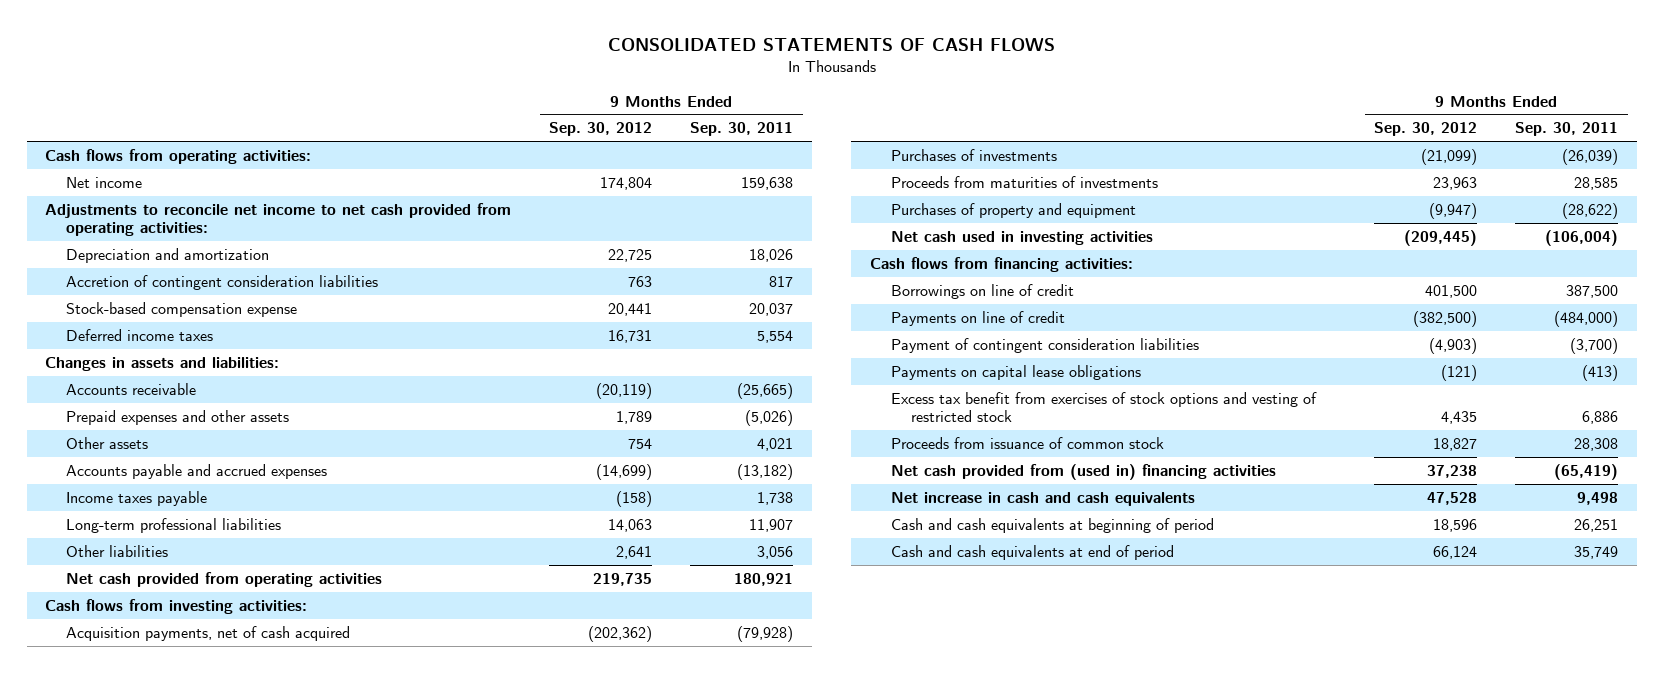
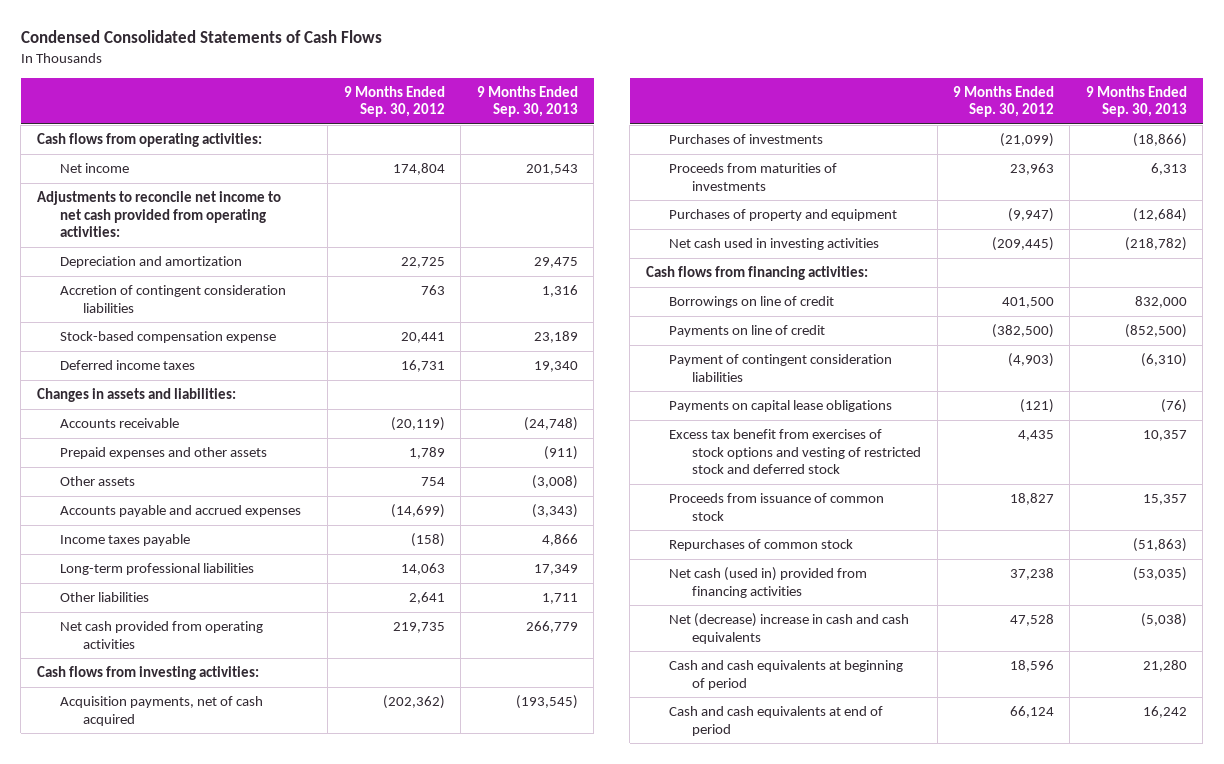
- CONSOLIDATED STATEMENTS OF CASH FLOWS
+ Condensed Consolidated Statements of Cash Flows
- | 9 Months Ended Sep. 30, 2012 | 9 Months Ended Sep. 30, 2011
+ | 9 Months Ended Sep. 30, 2012 | 9 Months Ended Sep. 30, 2013
- Excess tax benefit from exercises of stock options and vesting of restricted stock | 4,435 | 6,886
+ Excess tax benefit from exercises of stock options and vesting of restricted stock and deferred stock | 4,435 | 10,357
- Net cash provided from (used in) financing activities | 37,238 | (65,419)
- Net increase in cash and cash equivalents | 47,528 | 9,498
+ Repurchases of common stock | | (51,863)
+ Net cash (used in) provided from financing activities | 37,238 | (53,035)
+ Net (decrease) increase in cash and cash equivalents | 47,528 | (5,038)

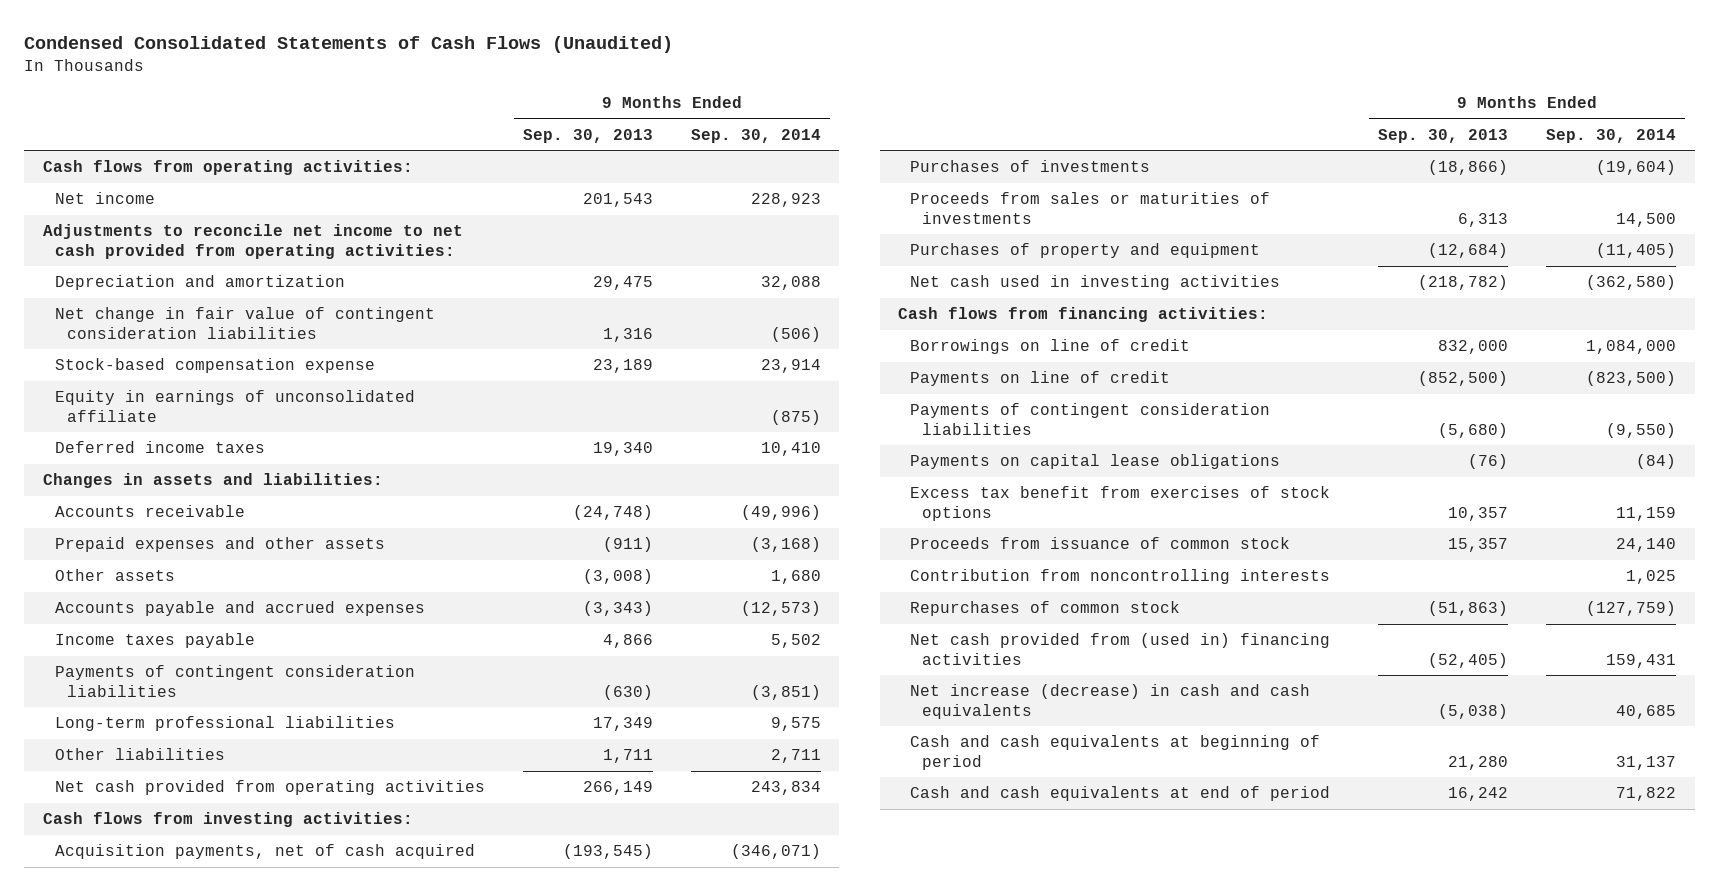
- Condensed Consolidated Statements of Cash Flows
+ Condensed Consolidated Statements of Cash Flows (Unaudited)
- | 9 Months Ended Sep. 30, 2012 | 9 Months Ended Sep. 30, 2013
+ | 9 Months Ended Sep. 30, 2013 | 9 Months Ended Sep. 30, 2014
- Accretion of contingent consideration liabilities | 763 | 1,316
+ Net change in fair value of contingent consideration liabilities | 1,316 | (506)
+ Equity in earnings of unconsolidated affiliate | | (875)
+ Payments of contingent consideration liabilities | (630) | (3,851)
- Net cash provided from operating activities | 219,735 | 266,779
+ Net cash provided from operating activities | 266,149 | 243,834
- Proceeds from maturities of investments | 23,963 | 6,313
+ Proceeds from sales or maturities of investments | 6,313 | 14,500
- Payment of contingent consideration liabilities | (4,903) | (6,310)
+ Payments of contingent consideration liabilities | (5,680) | (9,550)
- Excess tax benefit from exercises of stock options and vesting of restricted stock and deferred stock | 4,435 | 10,357
+ Excess tax benefit from exercises of stock options | 10,357 | 11,159
+ Contribution from noncontrolling interests | | 1,025
- Net cash (used in) provided from financing activities | 37,238 | (53,035)
- Net (decrease) increase in cash and cash equivalents | 47,528 | (5,038)
+ Net cash provided from (used in) financing activities | (52,405) | 159,431
+ Net increase (decrease) in cash and cash equivalents | (5,038) | 40,685

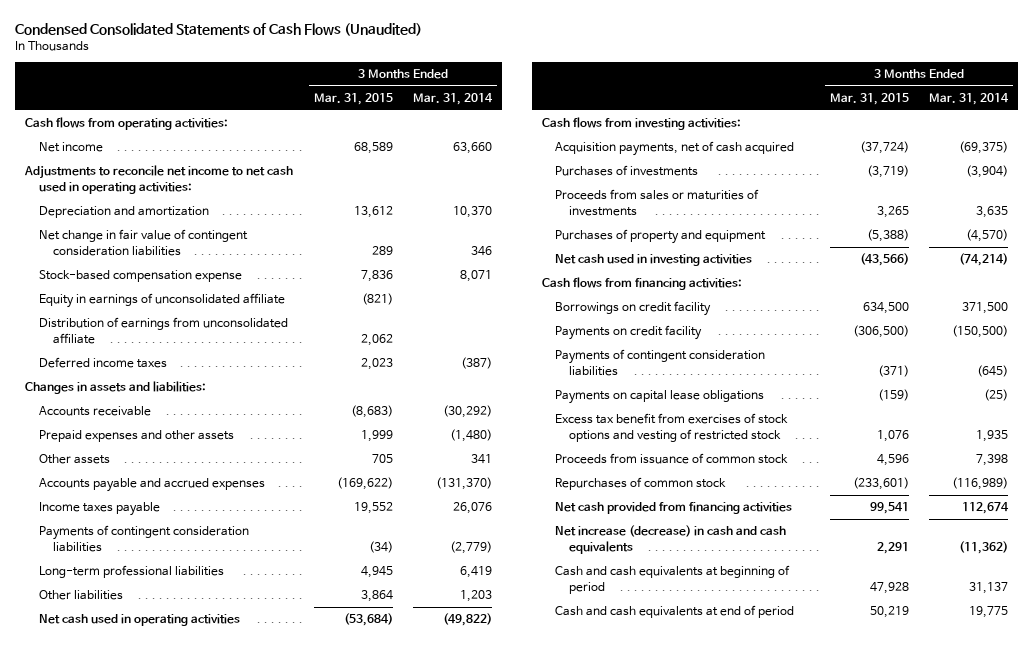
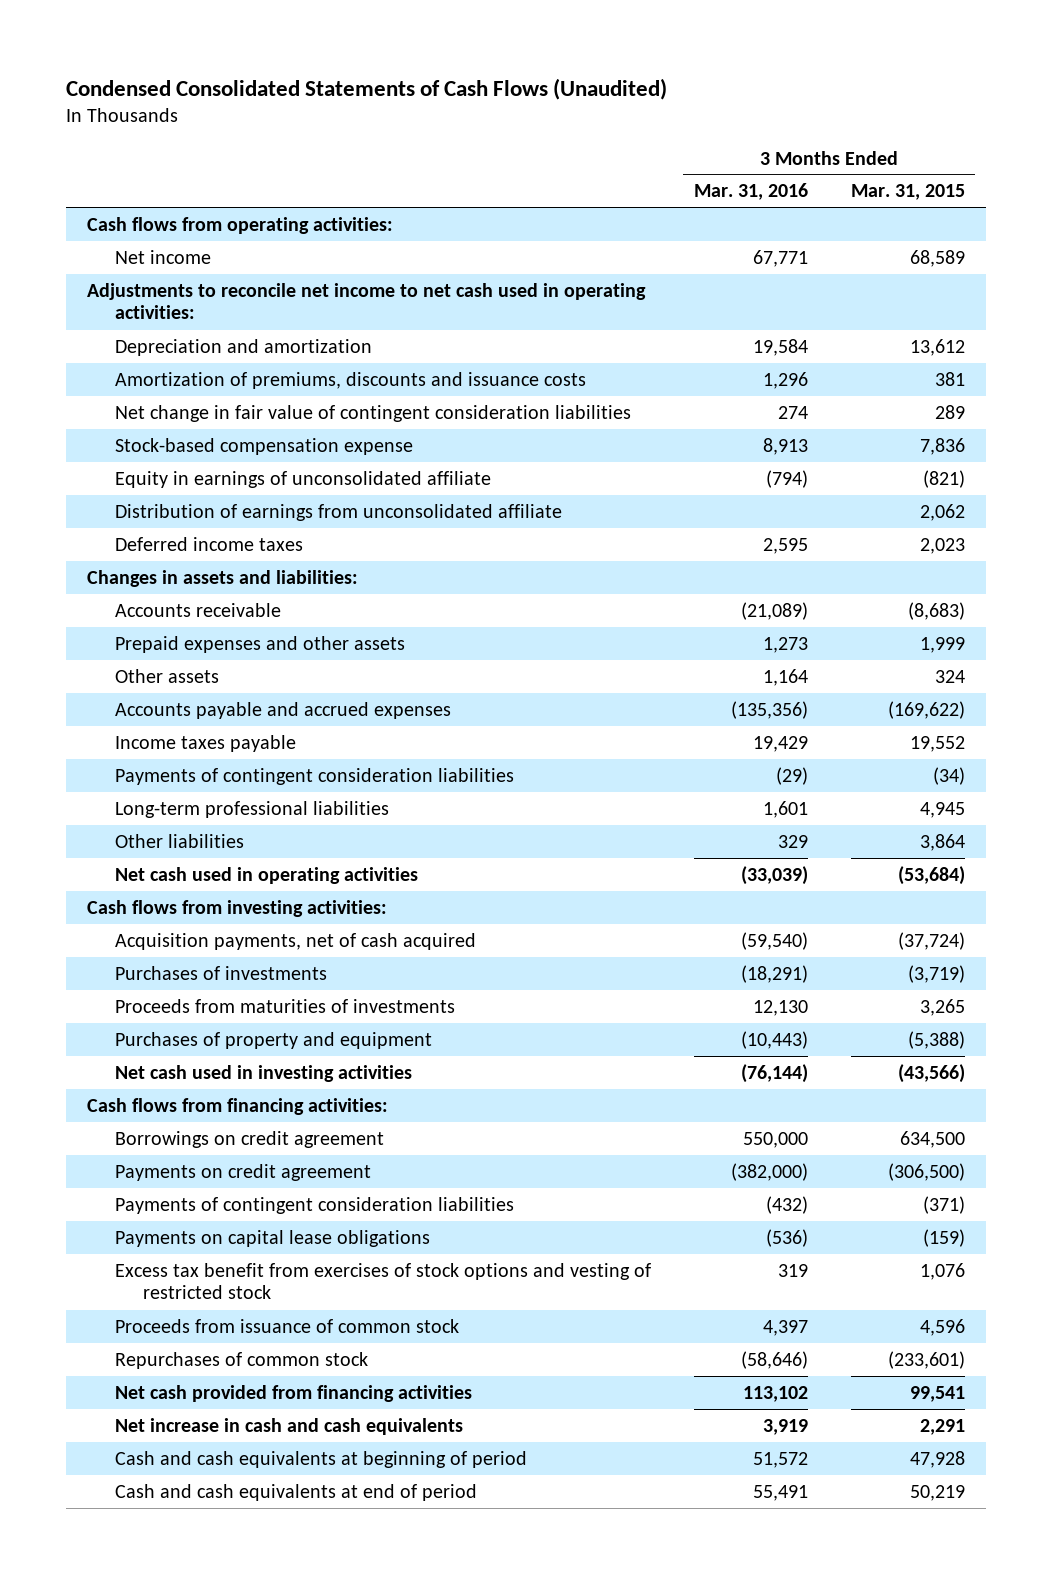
- | 3 Months Ended Mar. 31, 2015 | 3 Months Ended Mar. 31, 2014
+ | 3 Months Ended Mar. 31, 2016 | 3 Months Ended Mar. 31, 2015
+ Amortization of premiums, discounts and issuance costs | 1,296 | 381
- Other assets | 705 | 341
+ Other assets | 1,164 | 324
- Proceeds from sales or maturities of investments | 3,265 | 3,635
+ Proceeds from maturities of investments | 12,130 | 3,265
- Borrowings on credit facility | 634,500 | 371,500
- Payments on credit facility | (306,500) | (150,500)
+ Borrowings on credit agreement | 550,000 | 634,500
+ Payments on credit agreement | (382,000) | (306,500)
- Net increase (decrease) in cash and cash equivalents | 2,291 | (11,362)
+ Net increase in cash and cash equivalents | 3,919 | 2,291

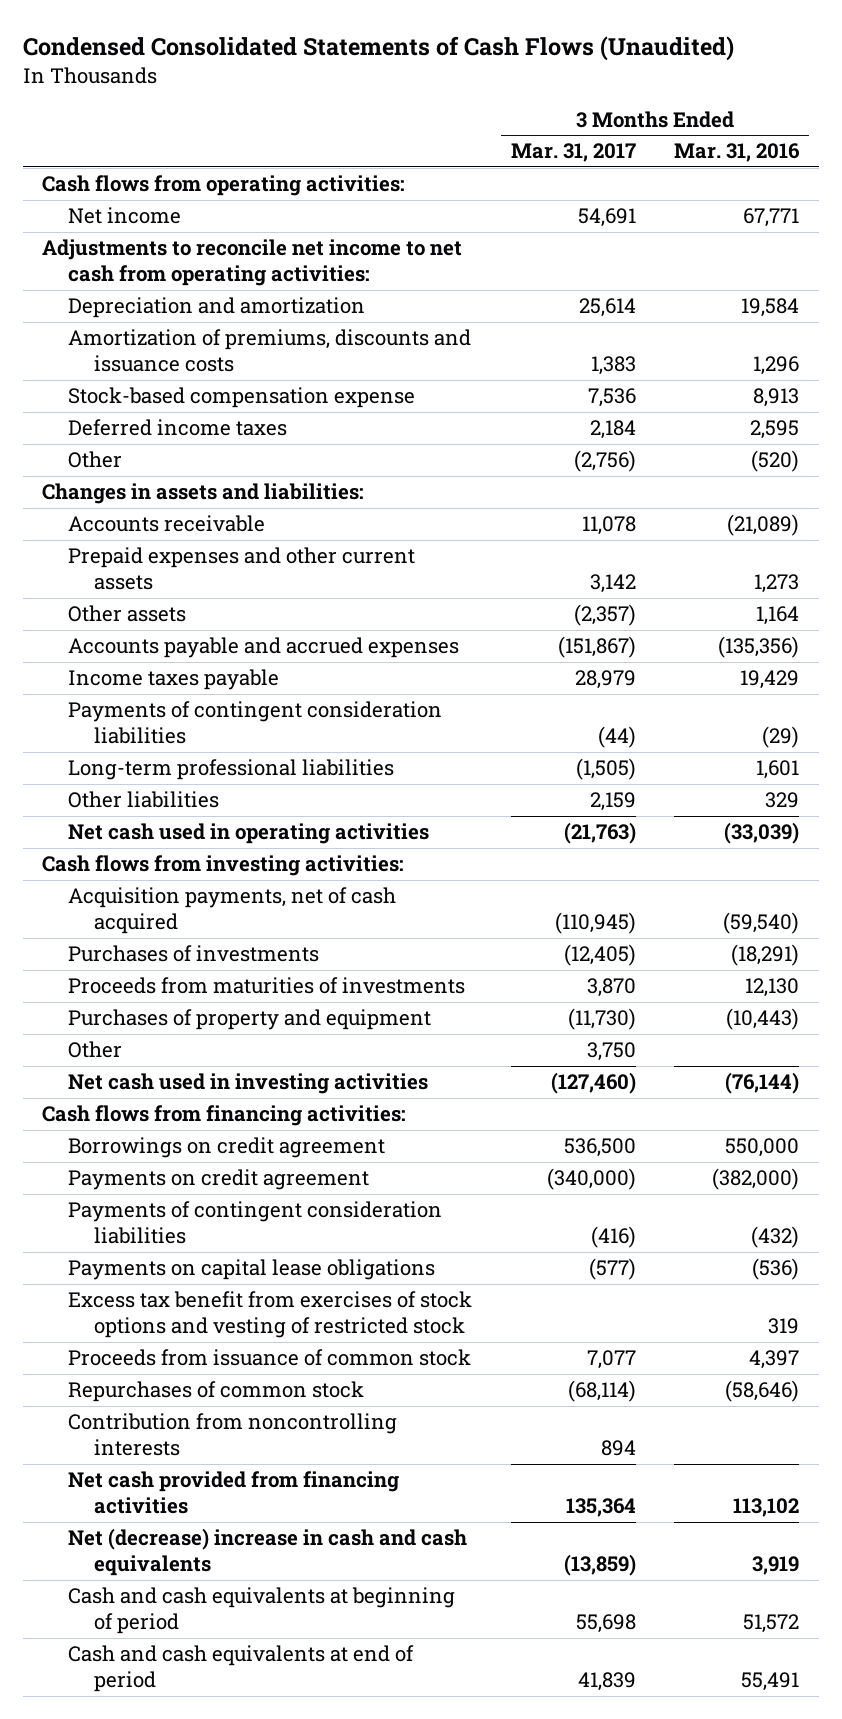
- | 3 Months Ended Mar. 31, 2016 | 3 Months Ended Mar. 31, 2015
+ | 3 Months Ended Mar. 31, 2017 | 3 Months Ended Mar. 31, 2016
- Adjustments to reconcile net income to net cash used in operating activities:
+ Adjustments to reconcile net income to net cash from operating activities:
- Net change in fair value of contingent consideration liabilities | 274 | 289
- Equity in earnings of unconsolidated affiliate | (794) | (821)
- Distribution of earnings from unconsolidated affiliate | | 2,062
+ Other | (2,756) | (520)
- Prepaid expenses and other assets | 1,273 | 1,999
+ Prepaid expenses and other current assets | 3,142 | 1,273
+ Other | 3,750 |
+ Contribution from noncontrolling interests | 894 |
- Net increase in cash and cash equivalents | 3,919 | 2,291
+ Net (decrease) increase in cash and cash equivalents | (13,859) | 3,919

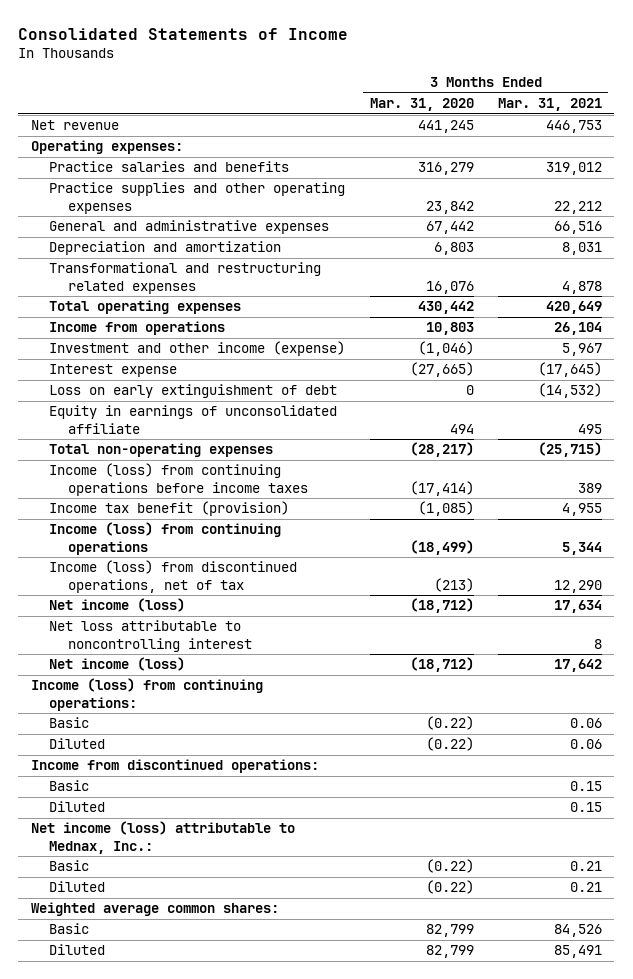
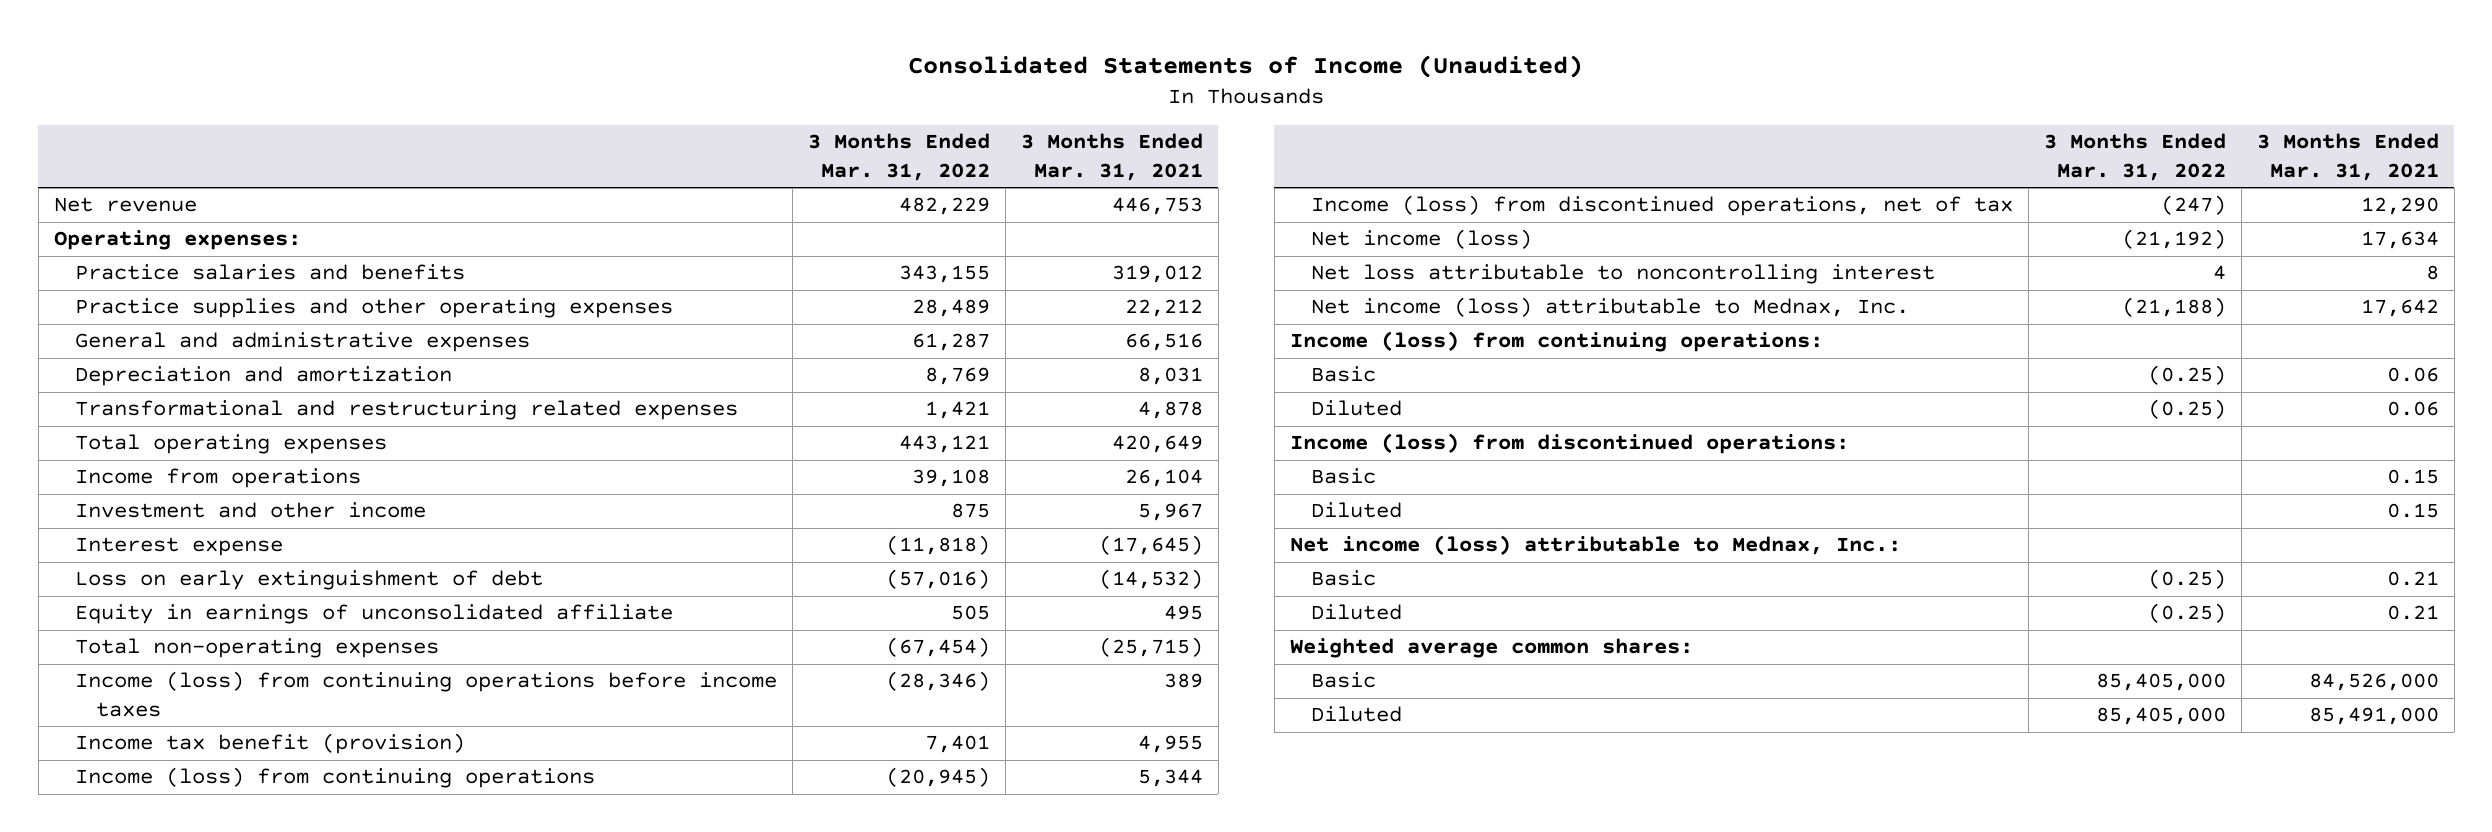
- Consolidated Statements of Income
+ Consolidated Statements of Income (Unaudited)
- | 3 Months Ended Mar. 31, 2020 | 3 Months Ended Mar. 31, 2021
+ | 3 Months Ended Mar. 31, 2022 | 3 Months Ended Mar. 31, 2021
- Investment and other income (expense) | (1,046) | 5,967
+ Investment and other income | 875 | 5,967
- Net income (loss) | (18,712) | 17,642
+ Net income (loss) attributable to Mednax, Inc. | (21,188) | 17,642
- Income from discontinued operations:
+ Income (loss) from discontinued operations:
- Basic | 82,799 | 84,526
- Diluted | 82,799 | 85,491
+ Basic | 85,405,000 | 84,526,000
+ Diluted | 85,405,000 | 85,491,000

